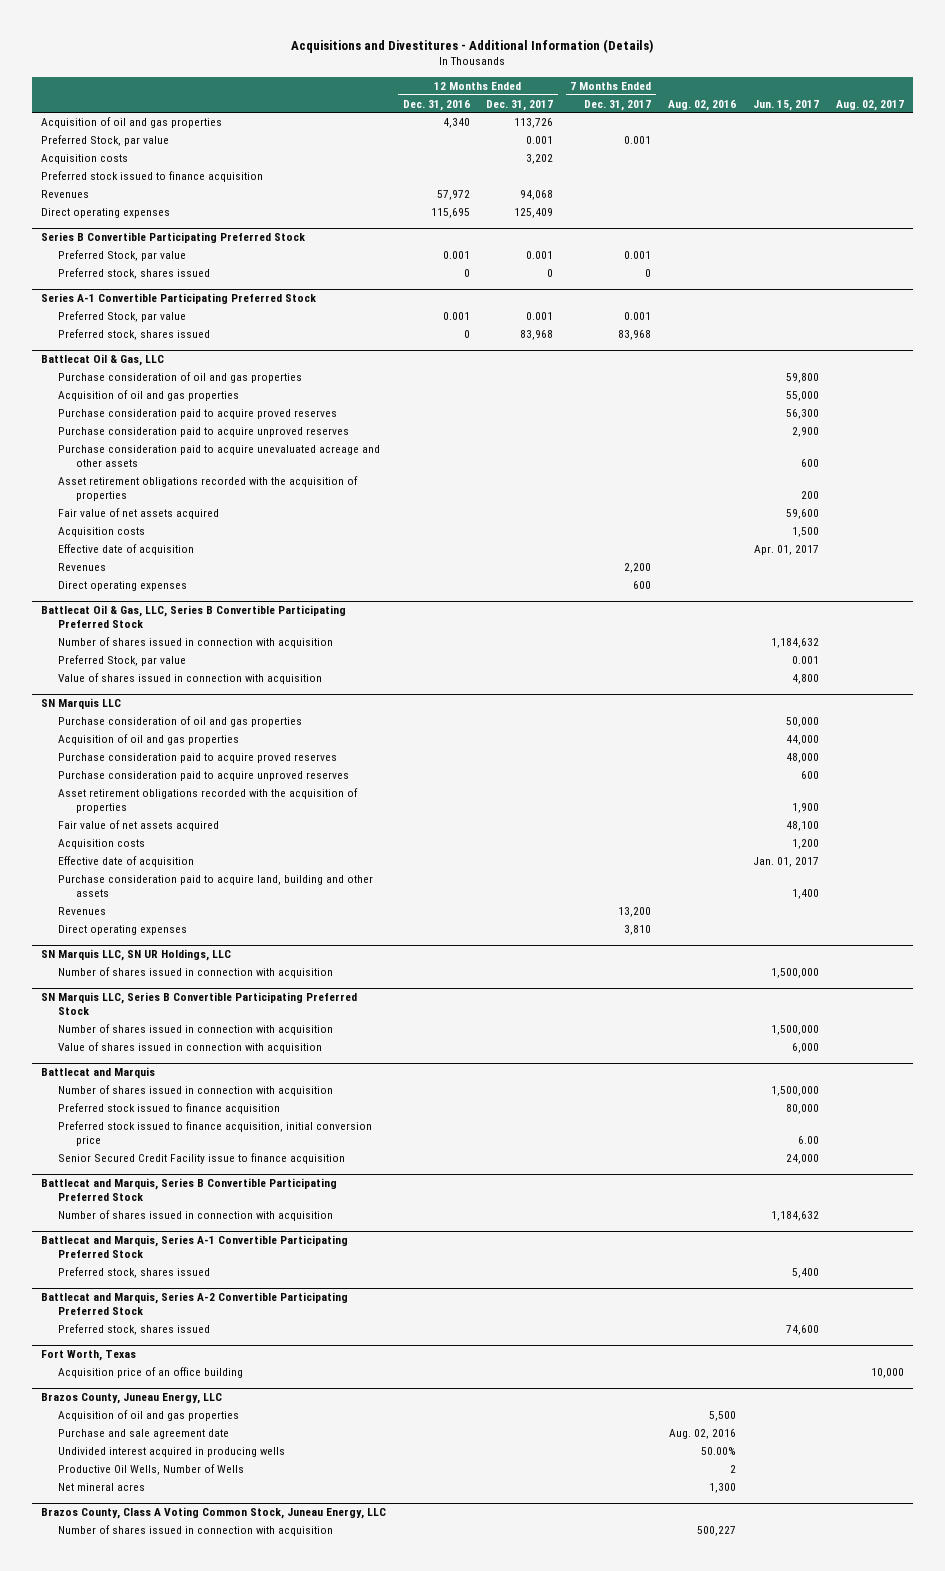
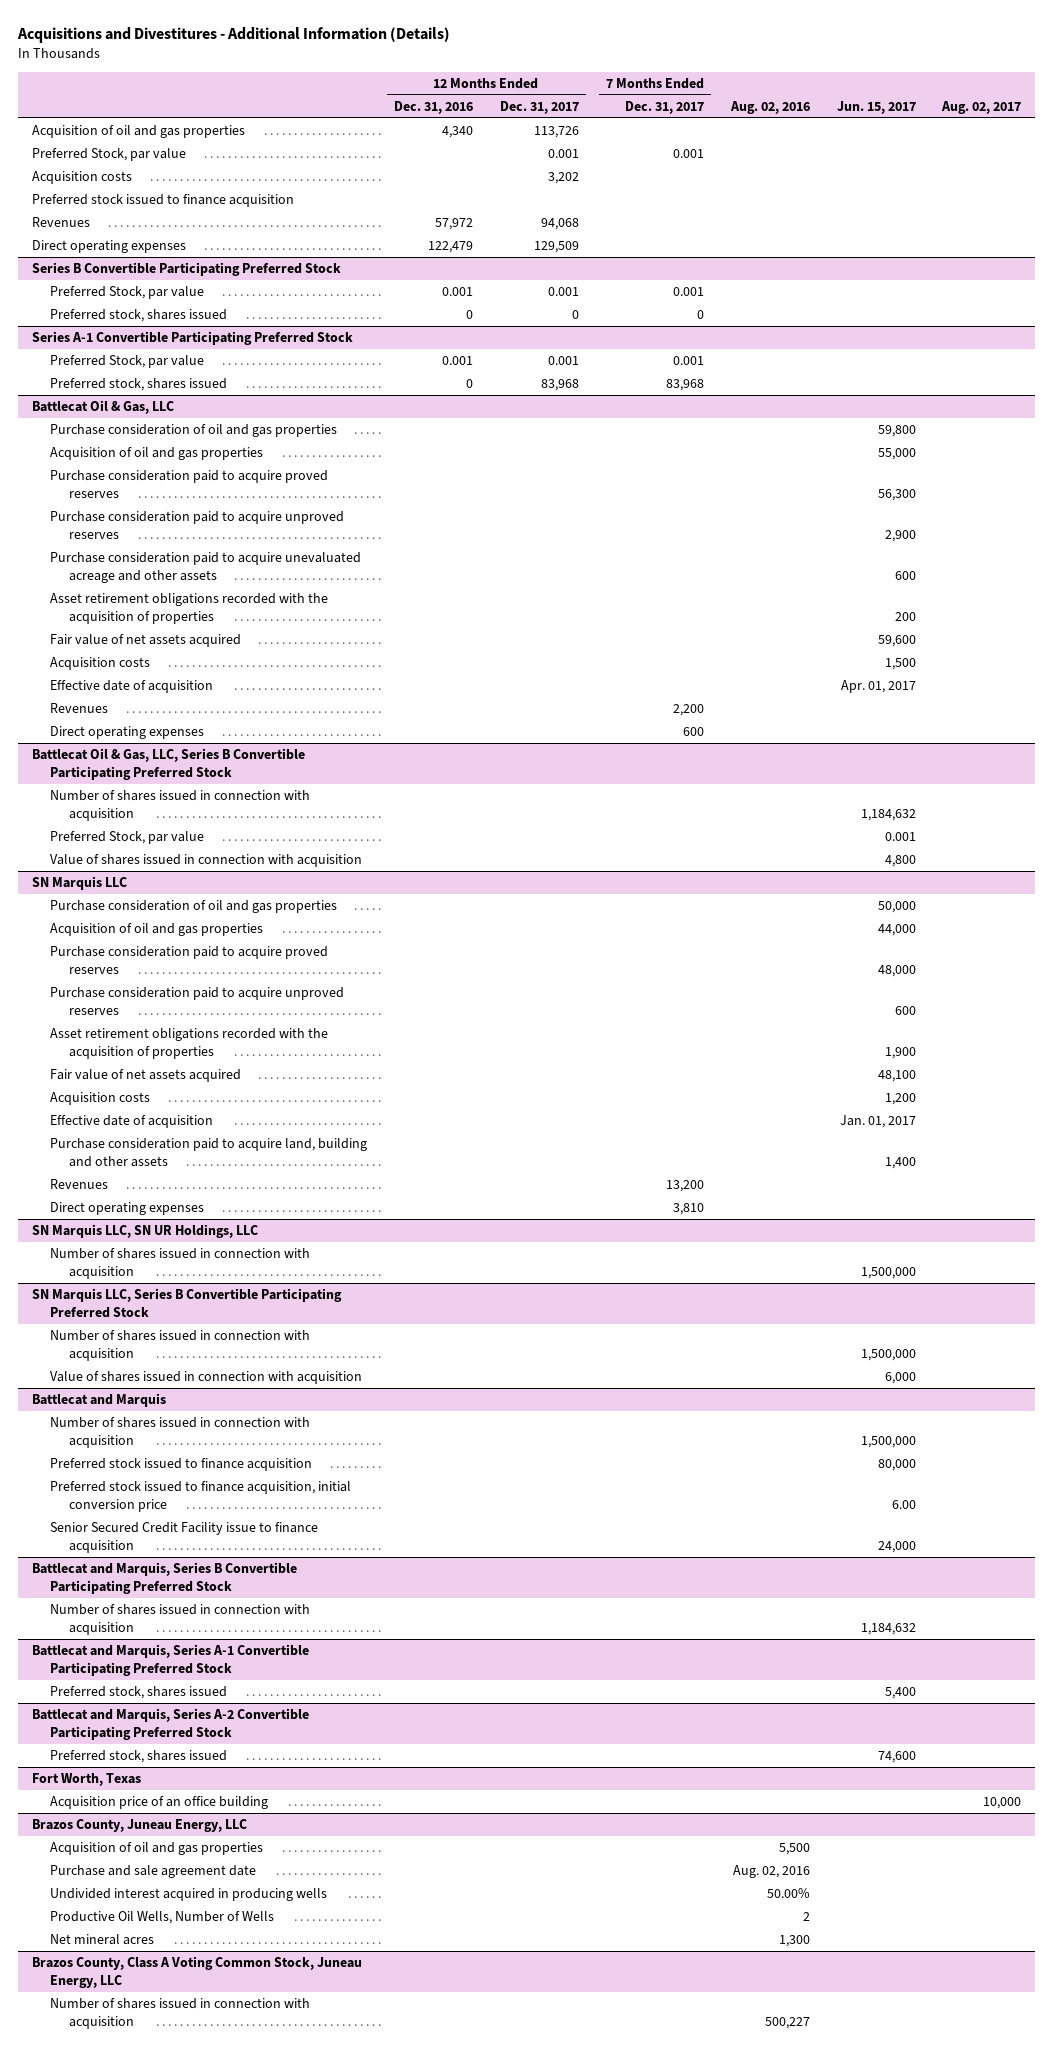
- Direct operating expenses | 115,695 | 125,409 | | | |
+ Direct operating expenses | 122,479 | 129,509 | | | |

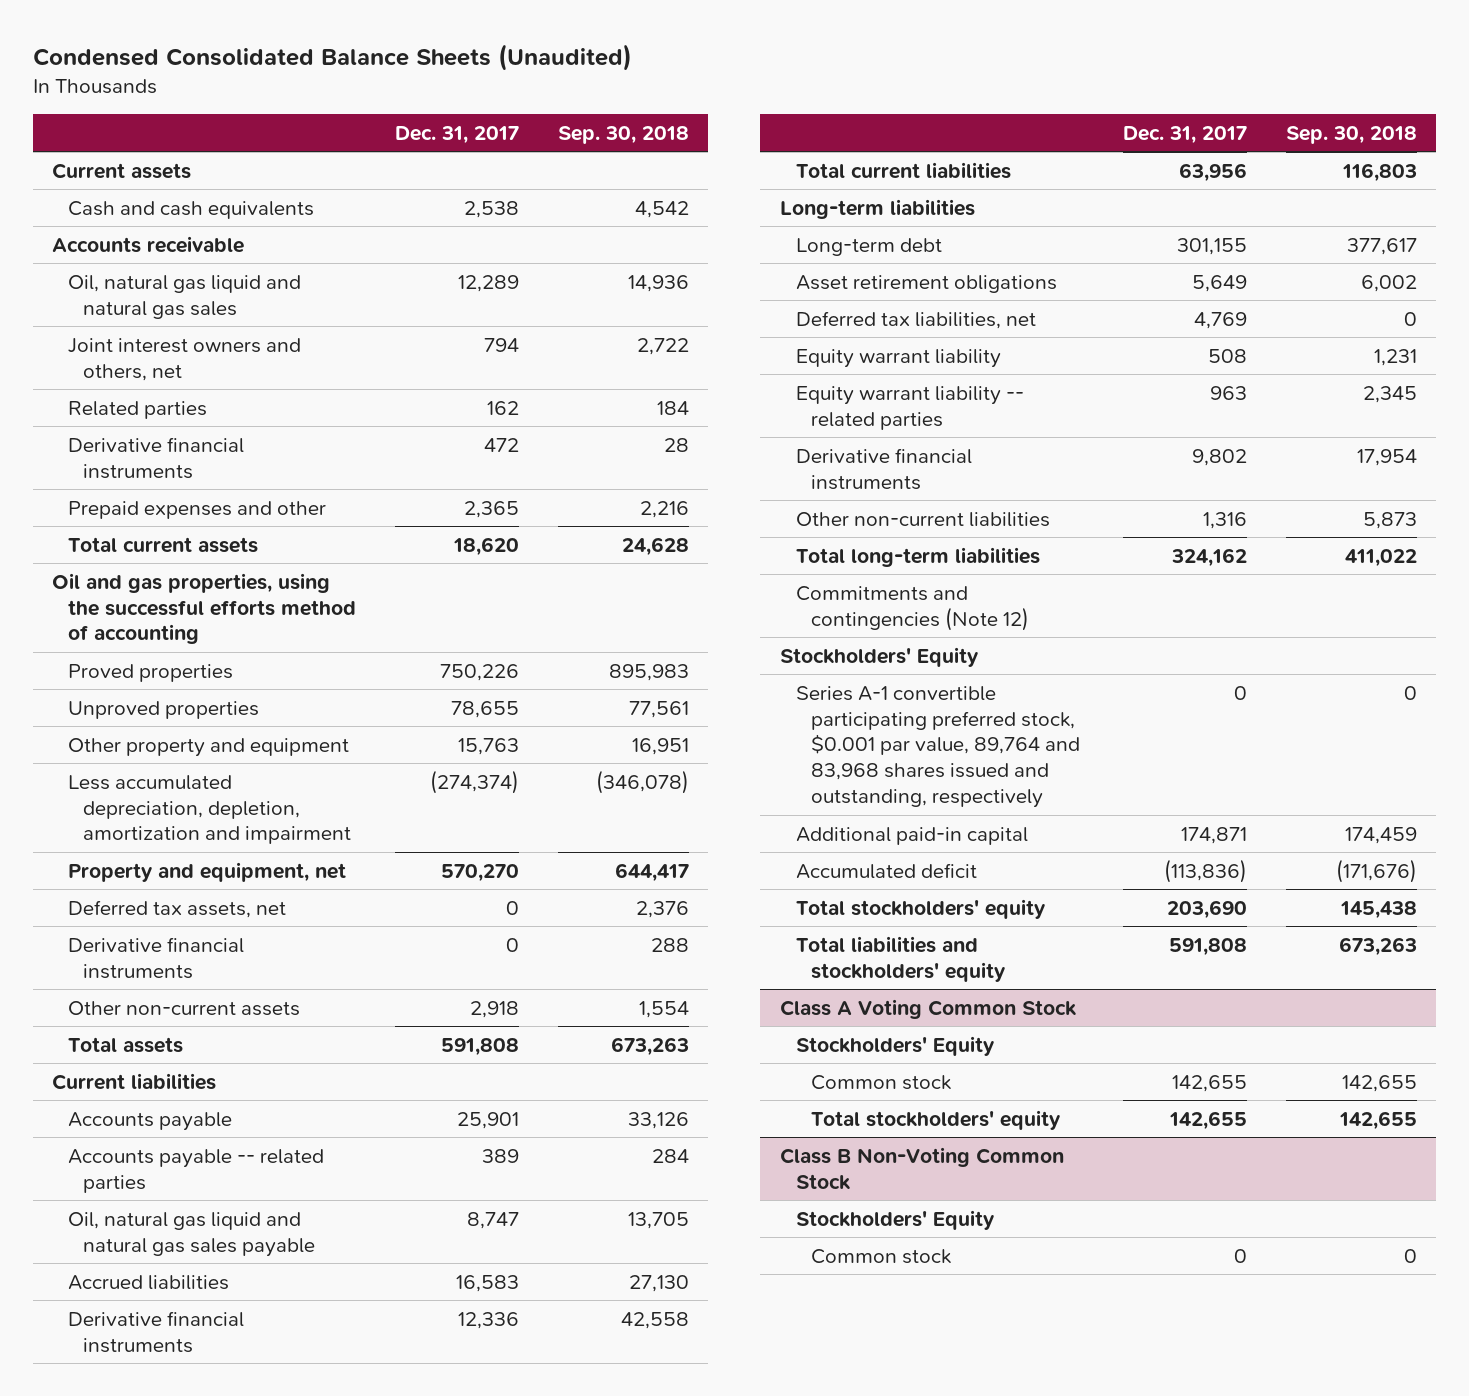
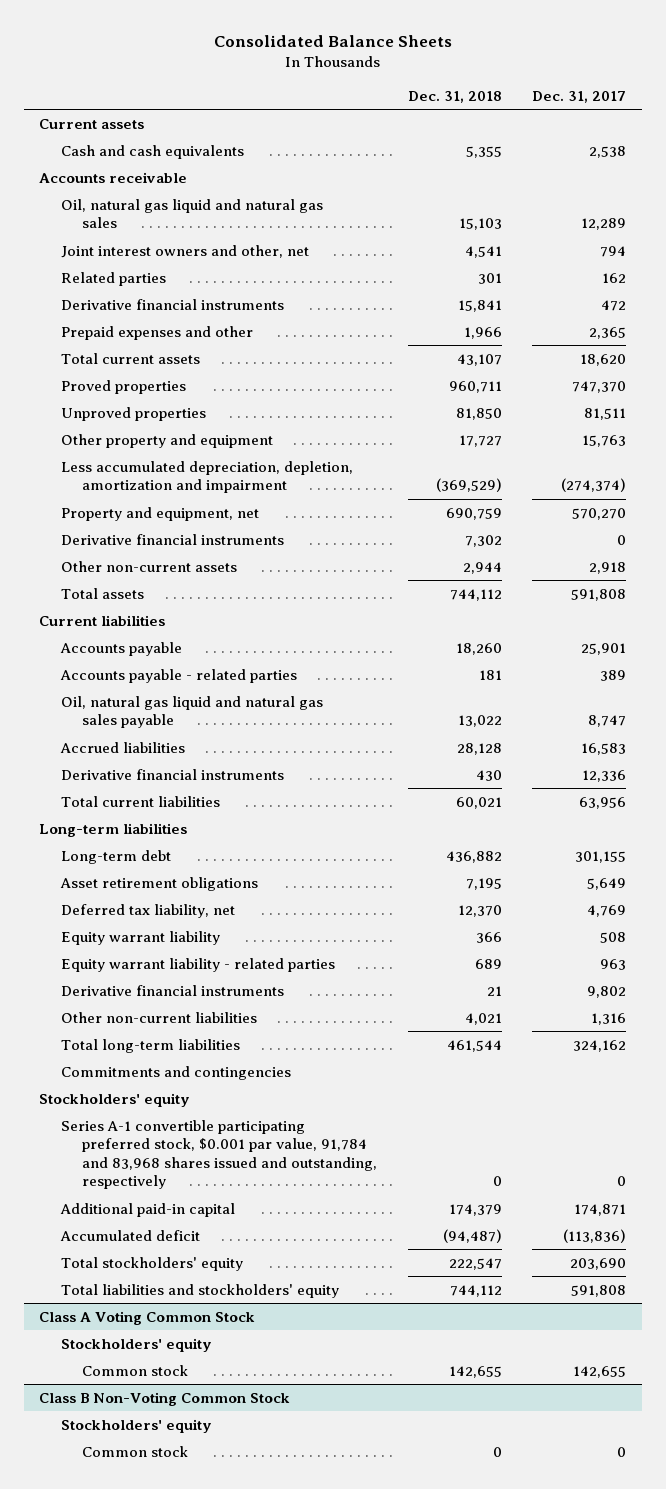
- Condensed Consolidated Balance Sheets (Unaudited)
+ Consolidated Balance Sheets
- | Dec. 31, 2017 | Sep. 30, 2018
+ | Dec. 31, 2018 | Dec. 31, 2017
- Joint interest owners and others, net | 794 | 2,722
+ Joint interest owners and other, net | 4,541 | 794
- Oil and gas properties, using the successful efforts method of accounting
- Proved properties | 750,226 | 895,983
- Unproved properties | 78,655 | 77,561
+ Proved properties | 960,711 | 747,370
+ Unproved properties | 81,850 | 81,511
- Deferred tax assets, net | 0 | 2,376
- Accounts payable -- related parties | 389 | 284
+ Accounts payable - related parties | 181 | 389
- Deferred tax liabilities, net | 4,769 | 0
+ Deferred tax liability, net | 12,370 | 4,769
- Equity warrant liability -- related parties | 963 | 2,345
+ Equity warrant liability - related parties | 689 | 963
- Commitments and contingencies (Note 12)
- Stockholders' Equity
- Series A-1 convertible participating preferred stock, $0.001 par value, 89,764 and 83,968 shares issued and outstanding, respectively | 0 | 0
+ Commitments and contingencies
+ Stockholders' equity
+ Series A-1 convertible participating preferred stock, $0.001 par value, 91,784 and 83,968 shares issued and outstanding, respectively | 0 | 0
@ Class A Voting Common Stock
- Stockholders' Equity
+ Stockholders' equity
- Total stockholders' equity | 142,655 | 142,655
@ Class B Non-Voting Common Stock
- Stockholders' Equity
+ Stockholders' equity

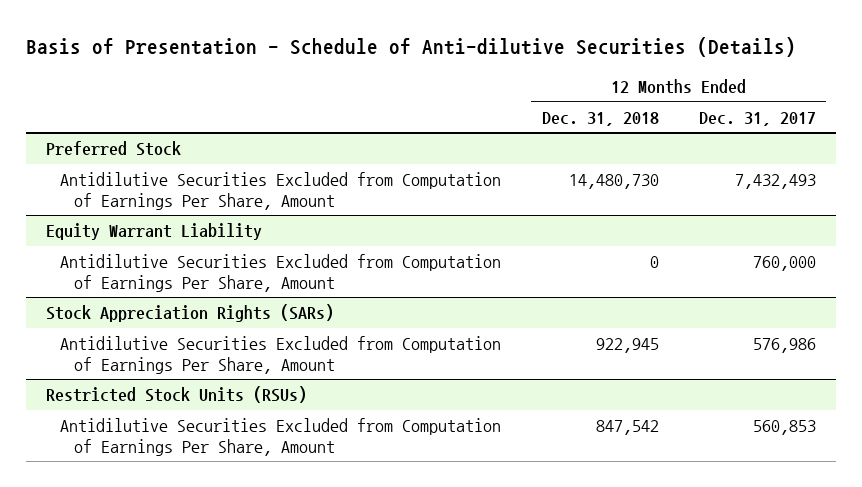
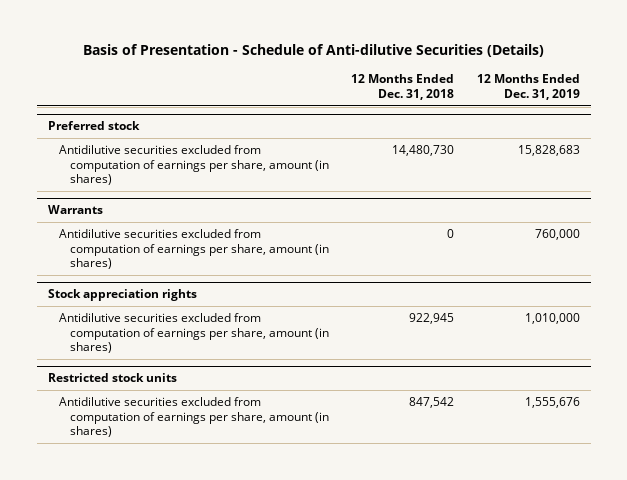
- | 12 Months Ended Dec. 31, 2018 | 12 Months Ended Dec. 31, 2017
+ | 12 Months Ended Dec. 31, 2018 | 12 Months Ended Dec. 31, 2019
- Preferred Stock
- Antidilutive Securities Excluded from Computation of Earnings Per Share, Amount | 14,480,730 | 7,432,493
- Equity Warrant Liability
- Antidilutive Securities Excluded from Computation of Earnings Per Share, Amount | 0 | 760,000
- Stock Appreciation Rights (SARs)
- Antidilutive Securities Excluded from Computation of Earnings Per Share, Amount | 922,945 | 576,986
- Restricted Stock Units (RSUs)
- Antidilutive Securities Excluded from Computation of Earnings Per Share, Amount | 847,542 | 560,853
+ Preferred stock
+ Antidilutive securities excluded from computation of earnings per share, amount (in shares) | 14,480,730 | 15,828,683
+ Warrants
+ Antidilutive securities excluded from computation of earnings per share, amount (in shares) | 0 | 760,000
+ Stock appreciation rights
+ Antidilutive securities excluded from computation of earnings per share, amount (in shares) | 922,945 | 1,010,000
+ Restricted stock units
+ Antidilutive securities excluded from computation of earnings per share, amount (in shares) | 847,542 | 1,555,676

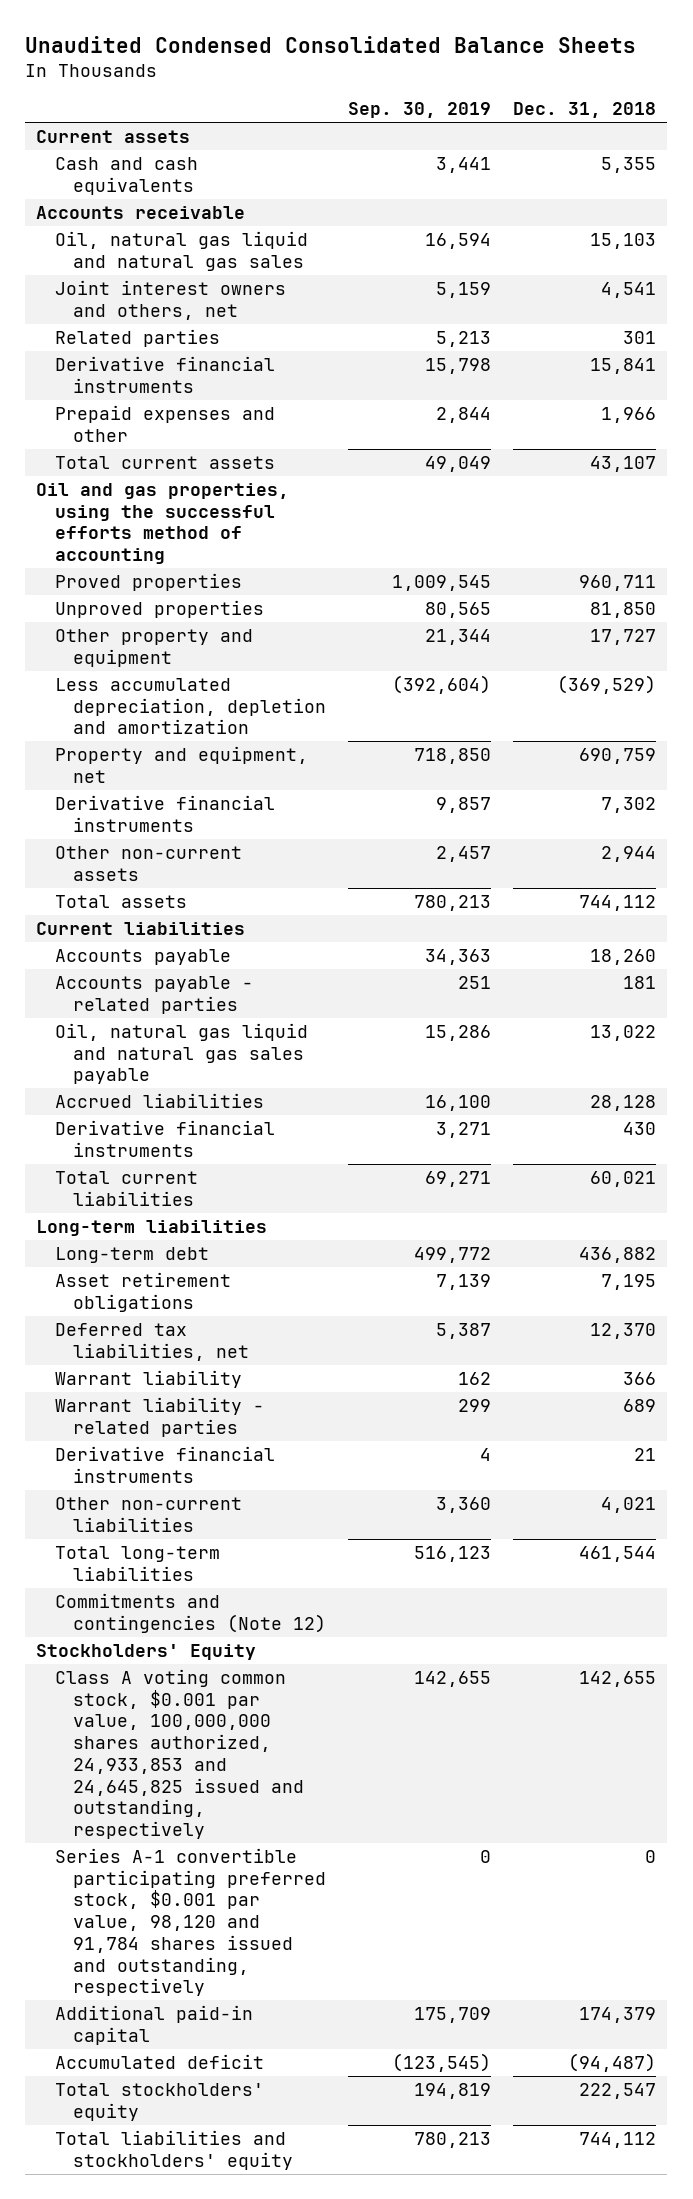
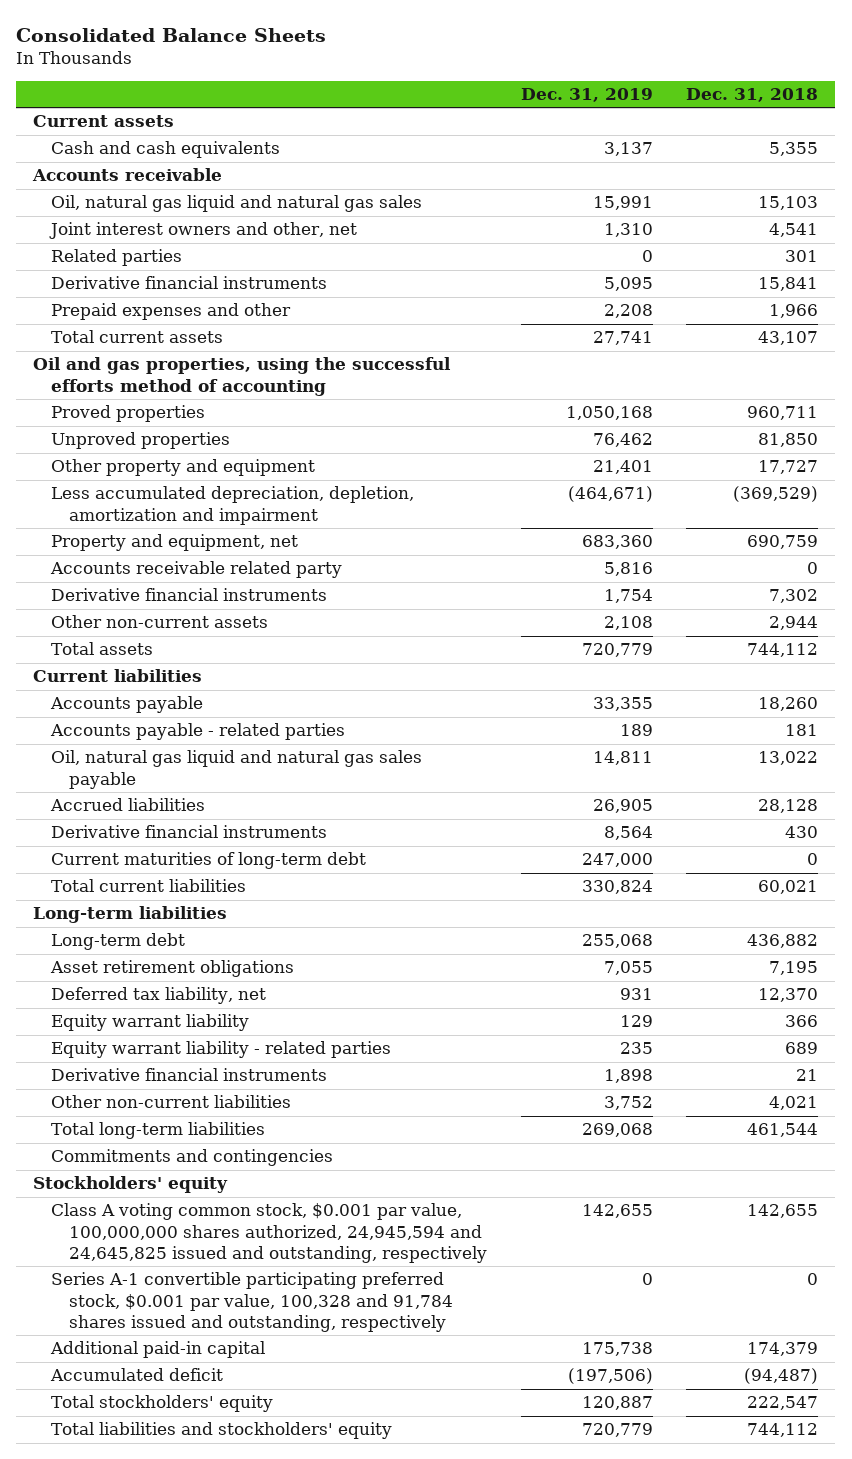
- Unaudited Condensed Consolidated Balance Sheets
+ Consolidated Balance Sheets
- | Sep. 30, 2019 | Dec. 31, 2018
+ | Dec. 31, 2019 | Dec. 31, 2018
- Joint interest owners and others, net | 5,159 | 4,541
+ Joint interest owners and other, net | 1,310 | 4,541
- Less accumulated depreciation, depletion and amortization | (392,604) | (369,529)
+ Less accumulated depreciation, depletion, amortization and impairment | (464,671) | (369,529)
+ Accounts receivable related party | 5,816 | 0
+ Current maturities of long-term debt | 247,000 | 0
- Deferred tax liabilities, net | 5,387 | 12,370
- Warrant liability | 162 | 366
- Warrant liability - related parties | 299 | 689
+ Deferred tax liability, net | 931 | 12,370
+ Equity warrant liability | 129 | 366
+ Equity warrant liability - related parties | 235 | 689
- Commitments and contingencies (Note 12)
- Stockholders' Equity
- Class A voting common stock, $0.001 par value, 100,000,000 shares authorized, 24,933,853 and 24,645,825 issued and outstanding, respectively | 142,655 | 142,655
- Series A-1 convertible participating preferred stock, $0.001 par value, 98,120 and 91,784 shares issued and outstanding, respectively | 0 | 0
+ Commitments and contingencies
+ Stockholders' equity
+ Class A voting common stock, $0.001 par value, 100,000,000 shares authorized, 24,945,594 and 24,645,825 issued and outstanding, respectively | 142,655 | 142,655
+ Series A-1 convertible participating preferred stock, $0.001 par value, 100,328 and 91,784 shares issued and outstanding, respectively | 0 | 0

